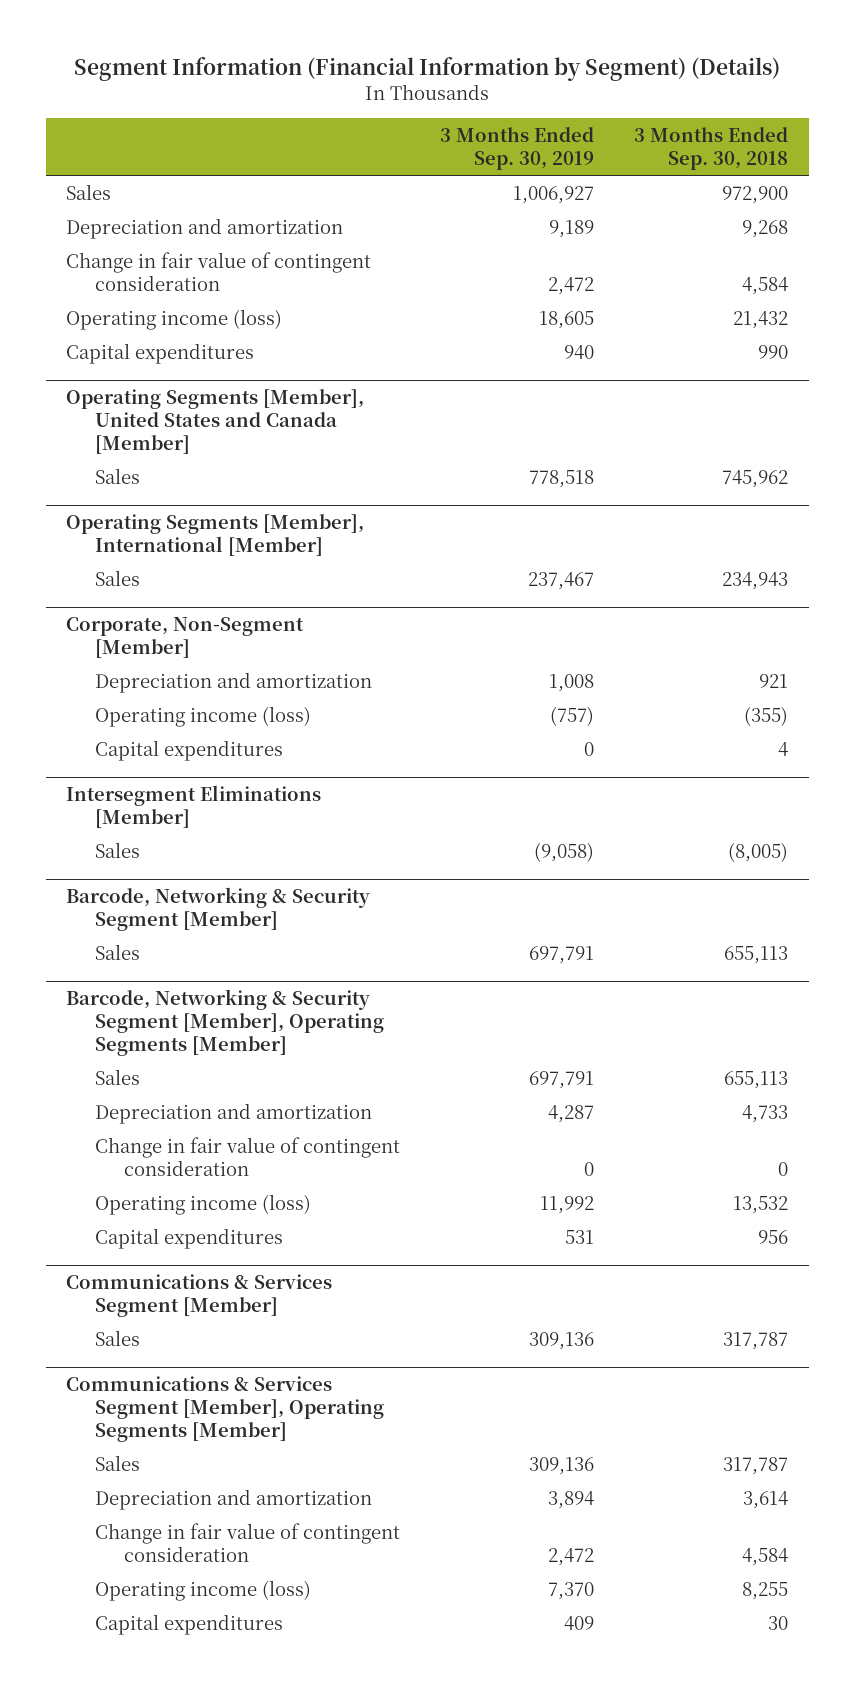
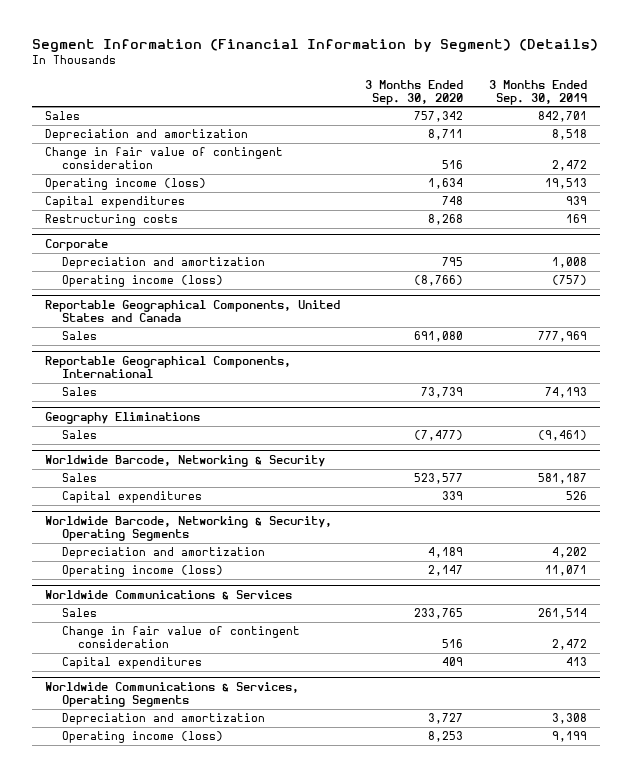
- | 3 Months Ended Sep. 30, 2019 | 3 Months Ended Sep. 30, 2018
+ | 3 Months Ended Sep. 30, 2020 | 3 Months Ended Sep. 30, 2019
- Sales | 1,006,927 | 972,900
- Depreciation and amortization | 9,189 | 9,268
+ Sales | 757,342 | 842,701
+ Depreciation and amortization | 8,711 | 8,518
- Operating income (loss) | 18,605 | 21,432
- Capital expenditures | 940 | 990
- Operating Segments [Member], United States and Canada [Member]
- Sales | 778,518 | 745,962
- Operating Segments [Member], International [Member]
- Sales | 237,467 | 234,943
- Corporate, Non-Segment [Member]
+ Operating income (loss) | 1,634 | 19,513
+ Capital expenditures | 748 | 939
+ Restructuring costs | 8,268 | 169
+ Corporate
- Capital expenditures | 0 | 4
- Intersegment Eliminations [Member]
- Sales | (9,058) | (8,005)
- Barcode, Networking & Security Segment [Member]
- Sales | 697,791 | 655,113
- Barcode, Networking & Security Segment [Member], Operating Segments [Member]
- Sales | 697,791 | 655,113
- Depreciation and amortization | 4,287 | 4,733
- Change in fair value of contingent consideration | 0 | 0
- Operating income (loss) | 11,992 | 13,532
- Capital expenditures | 531 | 956
- Communications & Services Segment [Member]
- Sales | 309,136 | 317,787
- Communications & Services Segment [Member], Operating Segments [Member]
- Sales | 309,136 | 317,787
- Depreciation and amortization | 3,894 | 3,614
+ Reportable Geographical Components, United States and Canada
+ Sales | 691,080 | 777,969
+ Reportable Geographical Components, International
+ Sales | 73,739 | 74,193
+ Geography Eliminations
+ Sales | (7,477) | (9,461)
+ Worldwide Barcode, Networking & Security
+ Sales | 523,577 | 581,187
+ Capital expenditures | 339 | 526
+ Worldwide Barcode, Networking & Security, Operating Segments
+ Depreciation and amortization | 4,189 | 4,202
+ Operating income (loss) | 2,147 | 11,071
+ Worldwide Communications & Services
+ Sales | 233,765 | 261,514
- Operating income (loss) | 7,370 | 8,255
- Capital expenditures | 409 | 30
+ Capital expenditures | 409 | 413
+ Worldwide Communications & Services, Operating Segments
+ Depreciation and amortization | 3,727 | 3,308
+ Operating income (loss) | 8,253 | 9,199

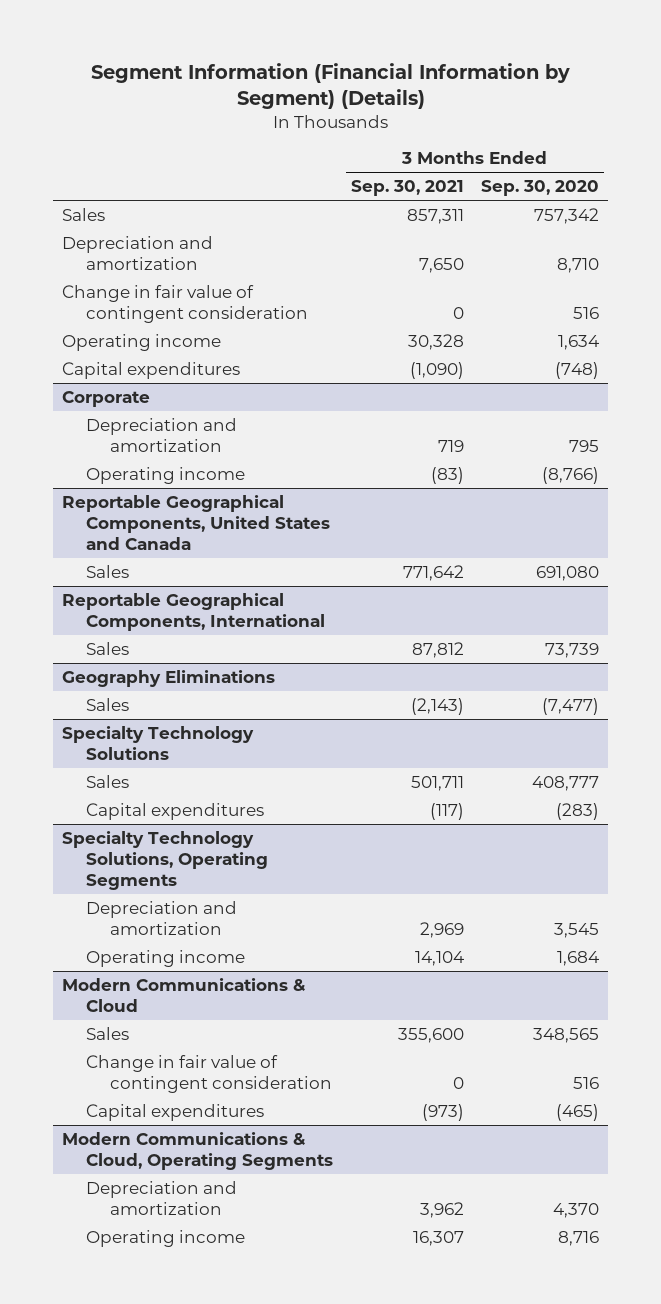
- | 3 Months Ended Sep. 30, 2020 | 3 Months Ended Sep. 30, 2019
+ | 3 Months Ended Sep. 30, 2021 | 3 Months Ended Sep. 30, 2020
- Depreciation and amortization | 8,711 | 8,518
+ Depreciation and amortization | 7,650 | 8,710
- Operating income (loss) | 1,634 | 19,513
- Capital expenditures | 748 | 939
- Restructuring costs | 8,268 | 169
+ Operating income | 30,328 | 1,634
+ Capital expenditures | (1,090) | (748)
@ Corporate
- Operating income (loss) | (8,766) | (757)
+ Operating income | (83) | (8,766)
- Worldwide Barcode, Networking & Security
- Sales | 523,577 | 581,187
- Capital expenditures | 339 | 526
- Worldwide Barcode, Networking & Security, Operating Segments
- Depreciation and amortization | 4,189 | 4,202
- Operating income (loss) | 2,147 | 11,071
- Worldwide Communications & Services
- Sales | 233,765 | 261,514
+ Specialty Technology Solutions
+ Sales | 501,711 | 408,777
+ Capital expenditures | (117) | (283)
+ Specialty Technology Solutions, Operating Segments
+ Depreciation and amortization | 2,969 | 3,545
+ Operating income | 14,104 | 1,684
+ Modern Communications & Cloud
+ Sales | 355,600 | 348,565
- Capital expenditures | 409 | 413
- Worldwide Communications & Services, Operating Segments
- Depreciation and amortization | 3,727 | 3,308
- Operating income (loss) | 8,253 | 9,199
+ Capital expenditures | (973) | (465)
+ Modern Communications & Cloud, Operating Segments
+ Depreciation and amortization | 3,962 | 4,370
+ Operating income | 16,307 | 8,716

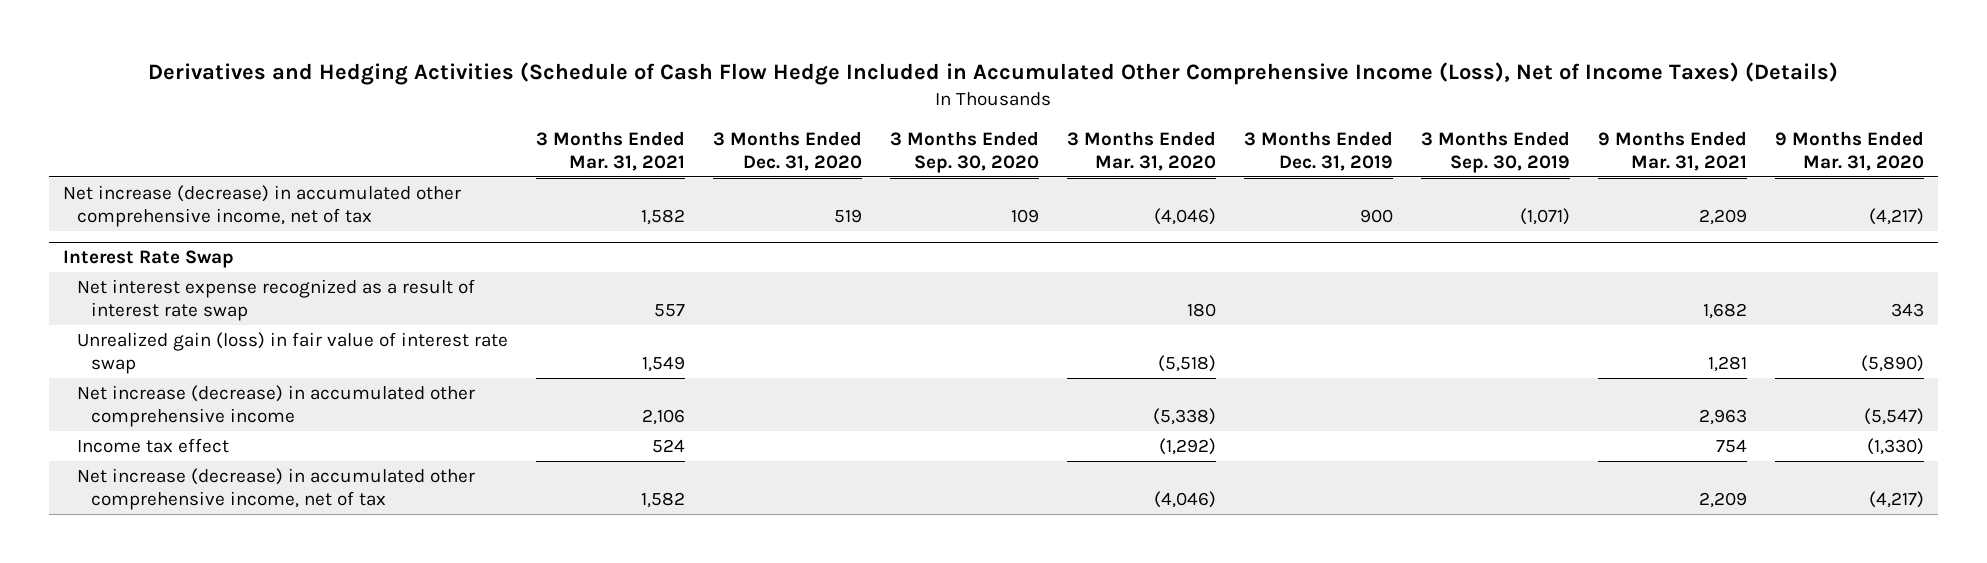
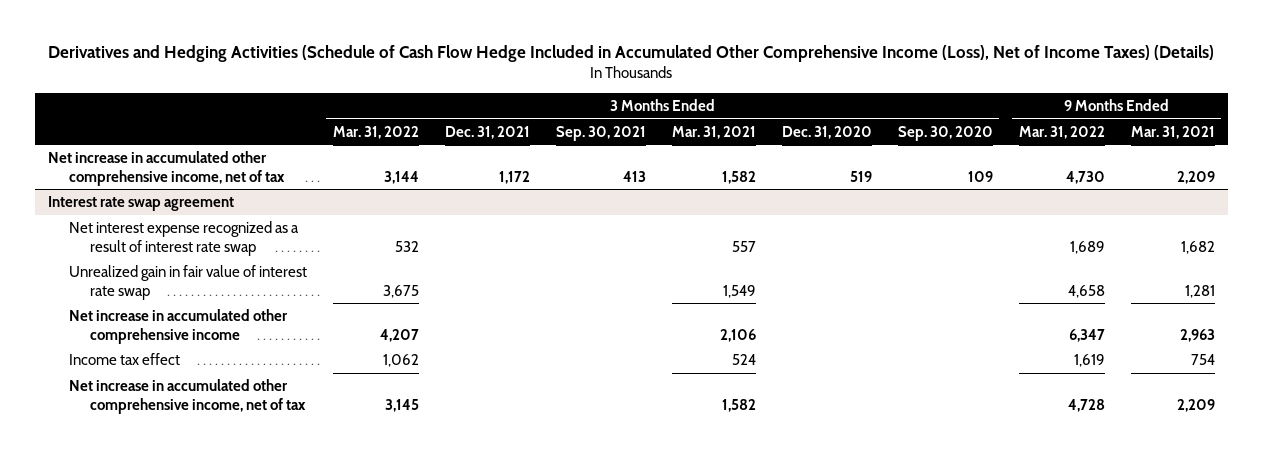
- | 3 Months Ended Mar. 31, 2021 | 3 Months Ended Dec. 31, 2020 | 3 Months Ended Sep. 30, 2020 | 3 Months Ended Mar. 31, 2020 | 3 Months Ended Dec. 31, 2019 | 3 Months Ended Sep. 30, 2019 | 9 Months Ended Mar. 31, 2021 | 9 Months Ended Mar. 31, 2020
+ | 3 Months Ended Mar. 31, 2022 | 3 Months Ended Dec. 31, 2021 | 3 Months Ended Sep. 30, 2021 | 3 Months Ended Mar. 31, 2021 | 3 Months Ended Dec. 31, 2020 | 3 Months Ended Sep. 30, 2020 | 9 Months Ended Mar. 31, 2022 | 9 Months Ended Mar. 31, 2021
- Net increase (decrease) in accumulated other comprehensive income, net of tax | 1,582 | 519 | 109 | (4,046) | 900 | (1,071) | 2,209 | (4,217)
- Interest Rate Swap
+ Net increase in accumulated other comprehensive income, net of tax | 3,144 | 1,172 | 413 | 1,582 | 519 | 109 | 4,730 | 2,209
+ Interest rate swap agreement
- Unrealized gain (loss) in fair value of interest rate swap | 1,549 | | | (5,518) | | | 1,281 | (5,890)
- Net increase (decrease) in accumulated other comprehensive income | 2,106 | | | (5,338) | | | 2,963 | (5,547)
+ Unrealized gain in fair value of interest rate swap | 3,675 | | | 1,549 | | | 4,658 | 1,281
+ Net increase in accumulated other comprehensive income | 4,207 | | | 2,106 | | | 6,347 | 2,963
- Net increase (decrease) in accumulated other comprehensive income, net of tax | 1,582 | | | (4,046) | | | 2,209 | (4,217)
+ Net increase in accumulated other comprehensive income, net of tax | 3,145 | | | 1,582 | | | 4,728 | 2,209

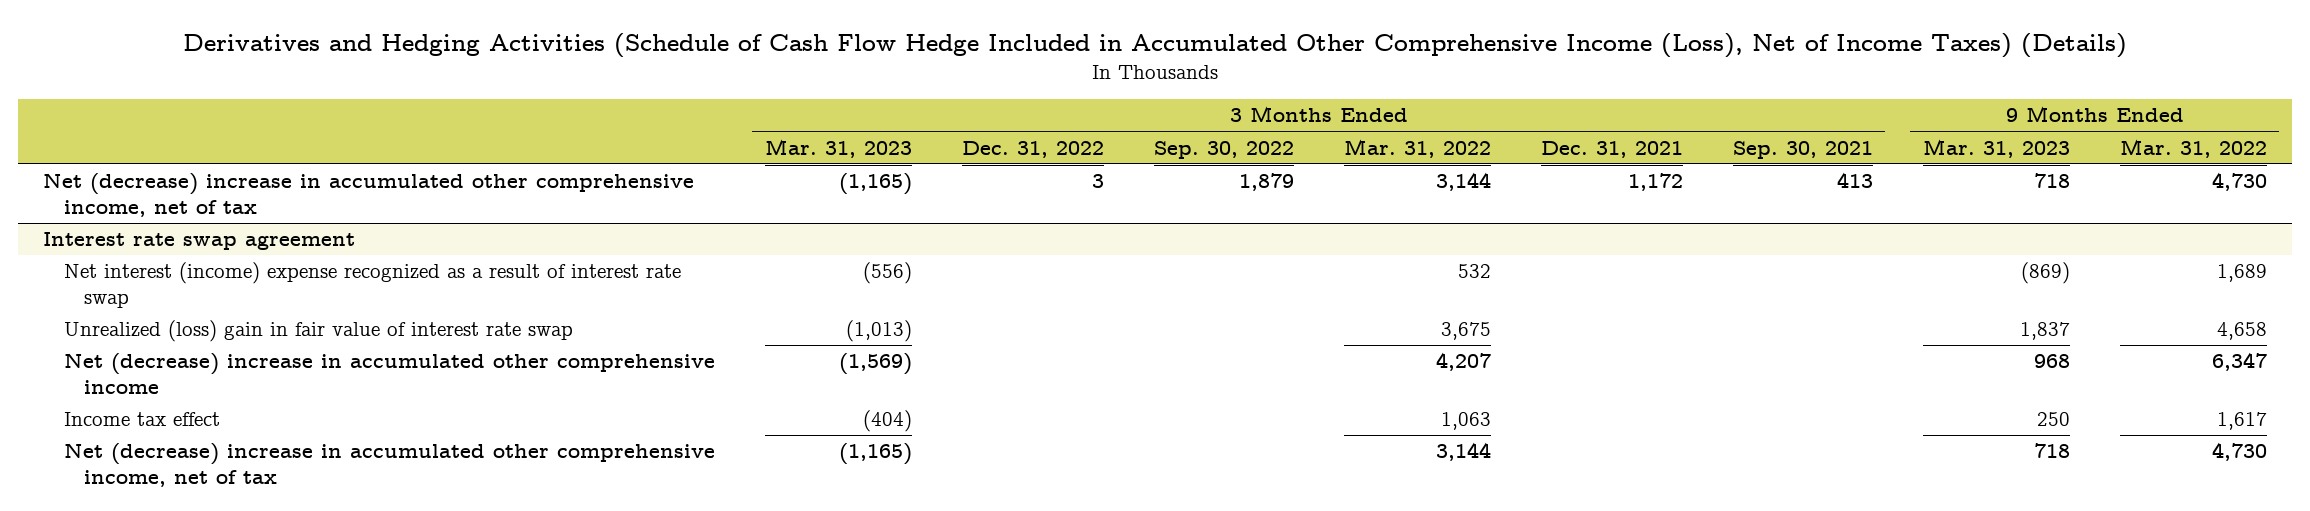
- | 3 Months Ended Mar. 31, 2022 | 3 Months Ended Dec. 31, 2021 | 3 Months Ended Sep. 30, 2021 | 3 Months Ended Mar. 31, 2021 | 3 Months Ended Dec. 31, 2020 | 3 Months Ended Sep. 30, 2020 | 9 Months Ended Mar. 31, 2022 | 9 Months Ended Mar. 31, 2021
+ | 3 Months Ended Mar. 31, 2023 | 3 Months Ended Dec. 31, 2022 | 3 Months Ended Sep. 30, 2022 | 3 Months Ended Mar. 31, 2022 | 3 Months Ended Dec. 31, 2021 | 3 Months Ended Sep. 30, 2021 | 9 Months Ended Mar. 31, 2023 | 9 Months Ended Mar. 31, 2022
- Net increase in accumulated other comprehensive income, net of tax | 3,144 | 1,172 | 413 | 1,582 | 519 | 109 | 4,730 | 2,209
+ Net (decrease) increase in accumulated other comprehensive income, net of tax | (1,165) | 3 | 1,879 | 3,144 | 1,172 | 413 | 718 | 4,730
@ Interest rate swap agreement
- Net interest expense recognized as a result of interest rate swap | 532 | | | 557 | | | 1,689 | 1,682
- Unrealized gain in fair value of interest rate swap | 3,675 | | | 1,549 | | | 4,658 | 1,281
- Net increase in accumulated other comprehensive income | 4,207 | | | 2,106 | | | 6,347 | 2,963
- Income tax effect | 1,062 | | | 524 | | | 1,619 | 754
- Net increase in accumulated other comprehensive income, net of tax | 3,145 | | | 1,582 | | | 4,728 | 2,209
+ Net interest (income) expense recognized as a result of interest rate swap | (556) | | | 532 | | | (869) | 1,689
+ Unrealized (loss) gain in fair value of interest rate swap | (1,013) | | | 3,675 | | | 1,837 | 4,658
+ Net (decrease) increase in accumulated other comprehensive income | (1,569) | | | 4,207 | | | 968 | 6,347
+ Income tax effect | (404) | | | 1,063 | | | 250 | 1,617
+ Net (decrease) increase in accumulated other comprehensive income, net of tax | (1,165) | | | 3,144 | | | 718 | 4,730

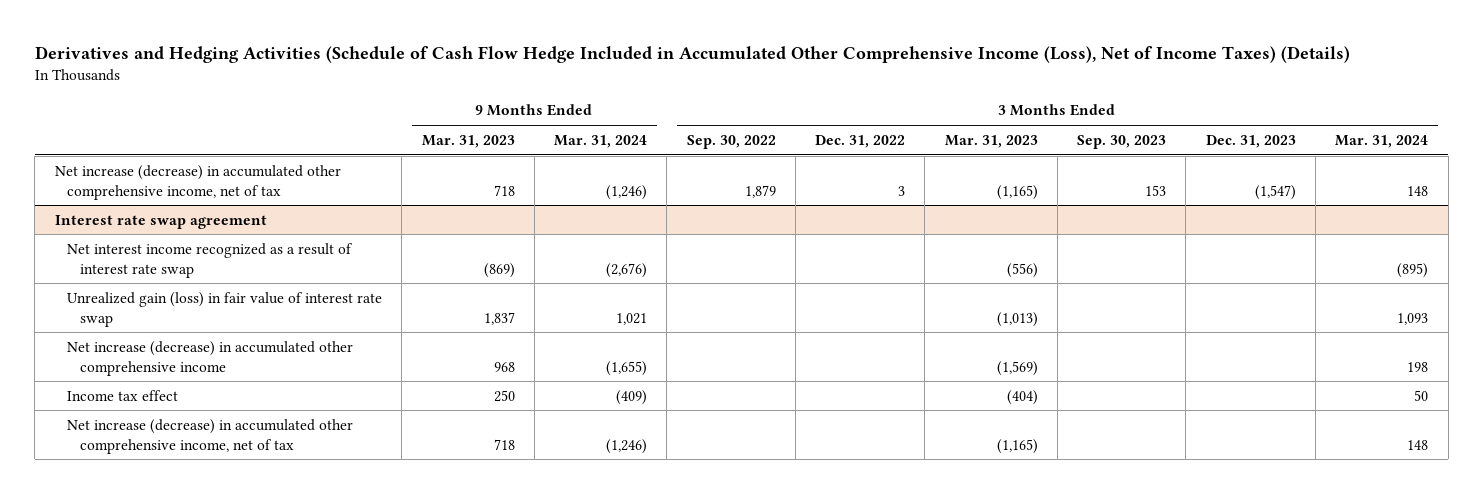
- | 3 Months Ended Mar. 31, 2023 | 3 Months Ended Dec. 31, 2022 | 3 Months Ended Sep. 30, 2022 | 3 Months Ended Mar. 31, 2022 | 3 Months Ended Dec. 31, 2021 | 3 Months Ended Sep. 30, 2021 | 9 Months Ended Mar. 31, 2023 | 9 Months Ended Mar. 31, 2022
+ | 9 Months Ended Mar. 31, 2023 | 9 Months Ended Mar. 31, 2024 | 3 Months Ended Sep. 30, 2022 | 3 Months Ended Dec. 31, 2022 | 3 Months Ended Mar. 31, 2023 | 3 Months Ended Sep. 30, 2023 | 3 Months Ended Dec. 31, 2023 | 3 Months Ended Mar. 31, 2024
- Net (decrease) increase in accumulated other comprehensive income, net of tax | (1,165) | 3 | 1,879 | 3,144 | 1,172 | 413 | 718 | 4,730
+ Net increase (decrease) in accumulated other comprehensive income, net of tax | 718 | (1,246) | 1,879 | 3 | (1,165) | 153 | (1,547) | 148
@ Interest rate swap agreement
- Net interest (income) expense recognized as a result of interest rate swap | (556) | | | 532 | | | (869) | 1,689
- Unrealized (loss) gain in fair value of interest rate swap | (1,013) | | | 3,675 | | | 1,837 | 4,658
- Net (decrease) increase in accumulated other comprehensive income | (1,569) | | | 4,207 | | | 968 | 6,347
+ Net interest income recognized as a result of interest rate swap | (869) | (2,676) | | | (556) | | | (895)
+ Unrealized gain (loss) in fair value of interest rate swap | 1,837 | 1,021 | | | (1,013) | | | 1,093
+ Net increase (decrease) in accumulated other comprehensive income | 968 | (1,655) | | | (1,569) | | | 198
- Net (decrease) increase in accumulated other comprehensive income, net of tax | (1,165) | | | 3,144 | | | 718 | 4,730
+ Net increase (decrease) in accumulated other comprehensive income, net of tax | 718 | (1,246) | | | (1,165) | | | 148

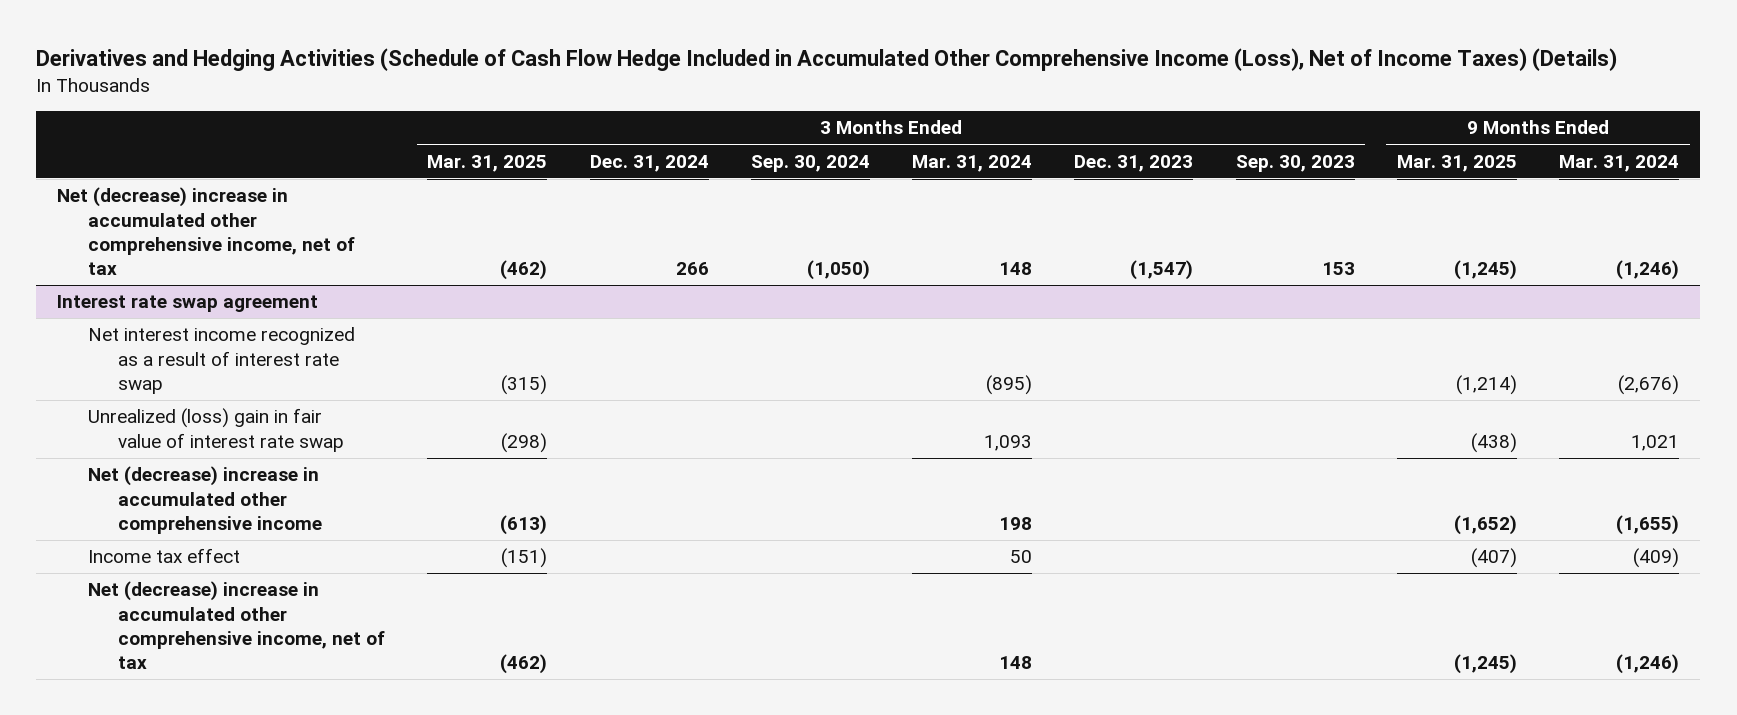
- | 9 Months Ended Mar. 31, 2023 | 9 Months Ended Mar. 31, 2024 | 3 Months Ended Sep. 30, 2022 | 3 Months Ended Dec. 31, 2022 | 3 Months Ended Mar. 31, 2023 | 3 Months Ended Sep. 30, 2023 | 3 Months Ended Dec. 31, 2023 | 3 Months Ended Mar. 31, 2024
+ | 3 Months Ended Mar. 31, 2025 | 3 Months Ended Dec. 31, 2024 | 3 Months Ended Sep. 30, 2024 | 3 Months Ended Mar. 31, 2024 | 3 Months Ended Dec. 31, 2023 | 3 Months Ended Sep. 30, 2023 | 9 Months Ended Mar. 31, 2025 | 9 Months Ended Mar. 31, 2024
- Net increase (decrease) in accumulated other comprehensive income, net of tax | 718 | (1,246) | 1,879 | 3 | (1,165) | 153 | (1,547) | 148
+ Net (decrease) increase in accumulated other comprehensive income, net of tax | (462) | 266 | (1,050) | 148 | (1,547) | 153 | (1,245) | (1,246)
@ Interest rate swap agreement
- Unrealized gain (loss) in fair value of interest rate swap | 1,837 | 1,021 | | | (1,013) | | | 1,093
- Net increase (decrease) in accumulated other comprehensive income | 968 | (1,655) | | | (1,569) | | | 198
+ Unrealized (loss) gain in fair value of interest rate swap | (298) | | | 1,093 | | | (438) | 1,021
+ Net (decrease) increase in accumulated other comprehensive income | (613) | | | 198 | | | (1,652) | (1,655)
- Net increase (decrease) in accumulated other comprehensive income, net of tax | 718 | (1,246) | | | (1,165) | | | 148
+ Net (decrease) increase in accumulated other comprehensive income, net of tax | (462) | | | 148 | | | (1,245) | (1,246)

